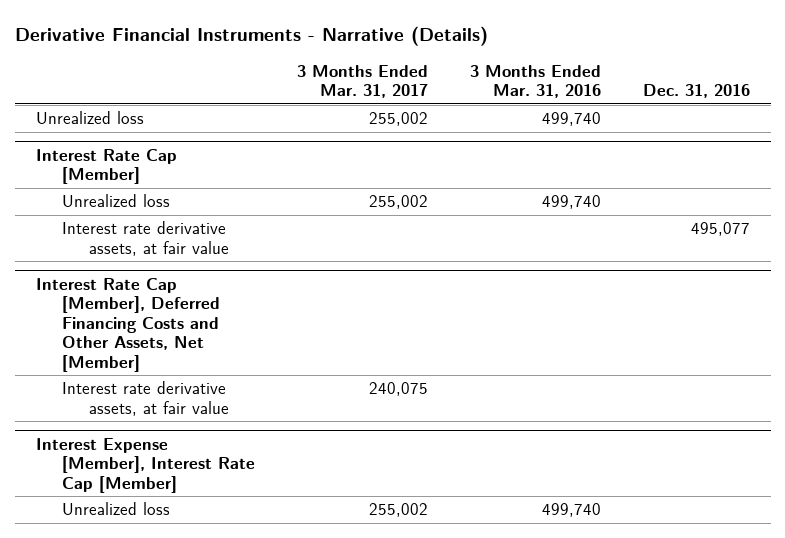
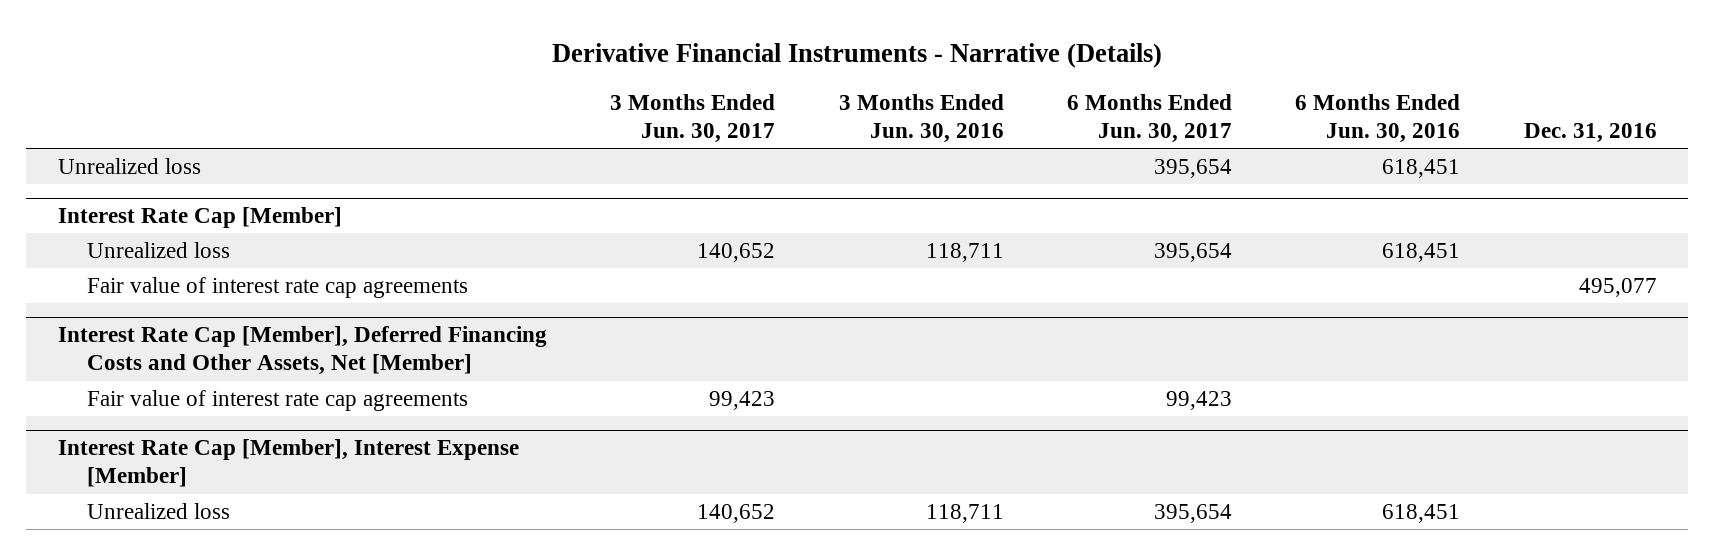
- | 3 Months Ended Mar. 31, 2017 | 3 Months Ended Mar. 31, 2016 | Dec. 31, 2016
+ | 3 Months Ended Jun. 30, 2017 | 3 Months Ended Jun. 30, 2016 | 6 Months Ended Jun. 30, 2017 | 6 Months Ended Jun. 30, 2016 | Dec. 31, 2016
@ Interest Rate Cap [Member]
- Interest rate derivative assets, at fair value | | | 495,077
+ Fair value of interest rate cap agreements | | | | | 495,077
@ Interest Rate Cap [Member], Deferred Financing Costs and Other Assets, Net [Member]
- Interest rate derivative assets, at fair value | 240,075 | |
- Interest Expense [Member], Interest Rate Cap [Member]
@ Interest Rate Cap [Member], Deferred Financing Costs and Other Assets, Net [Member]
+ Fair value of interest rate cap agreements | 99,423 | | 99,423 | |
+ Interest Rate Cap [Member], Interest Expense [Member]

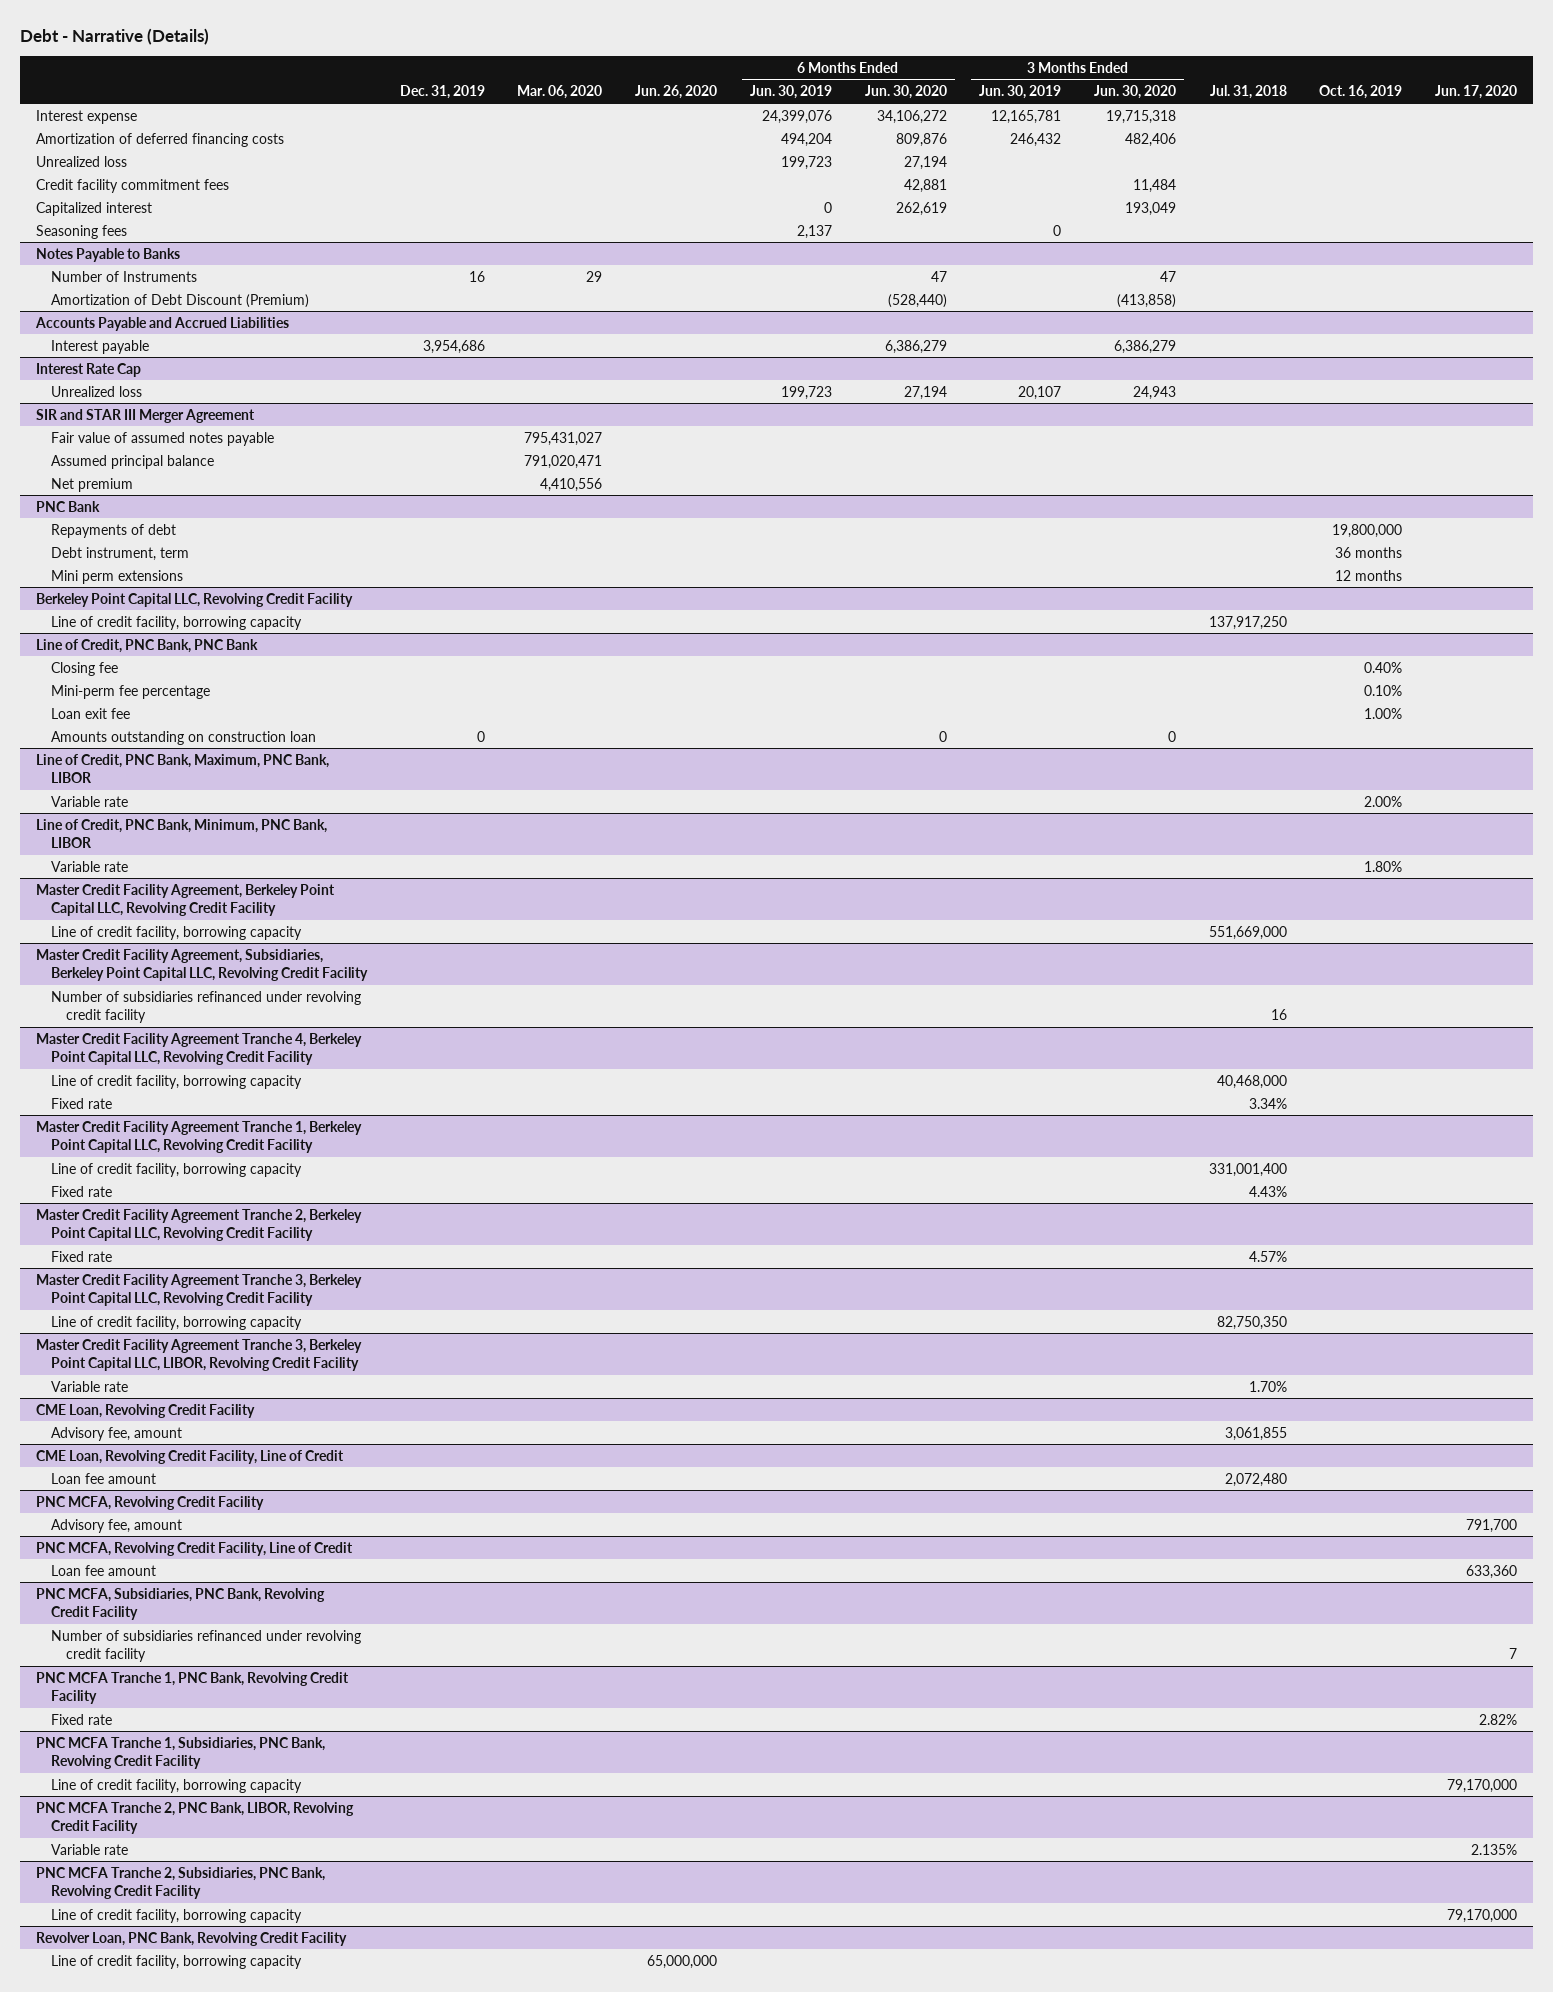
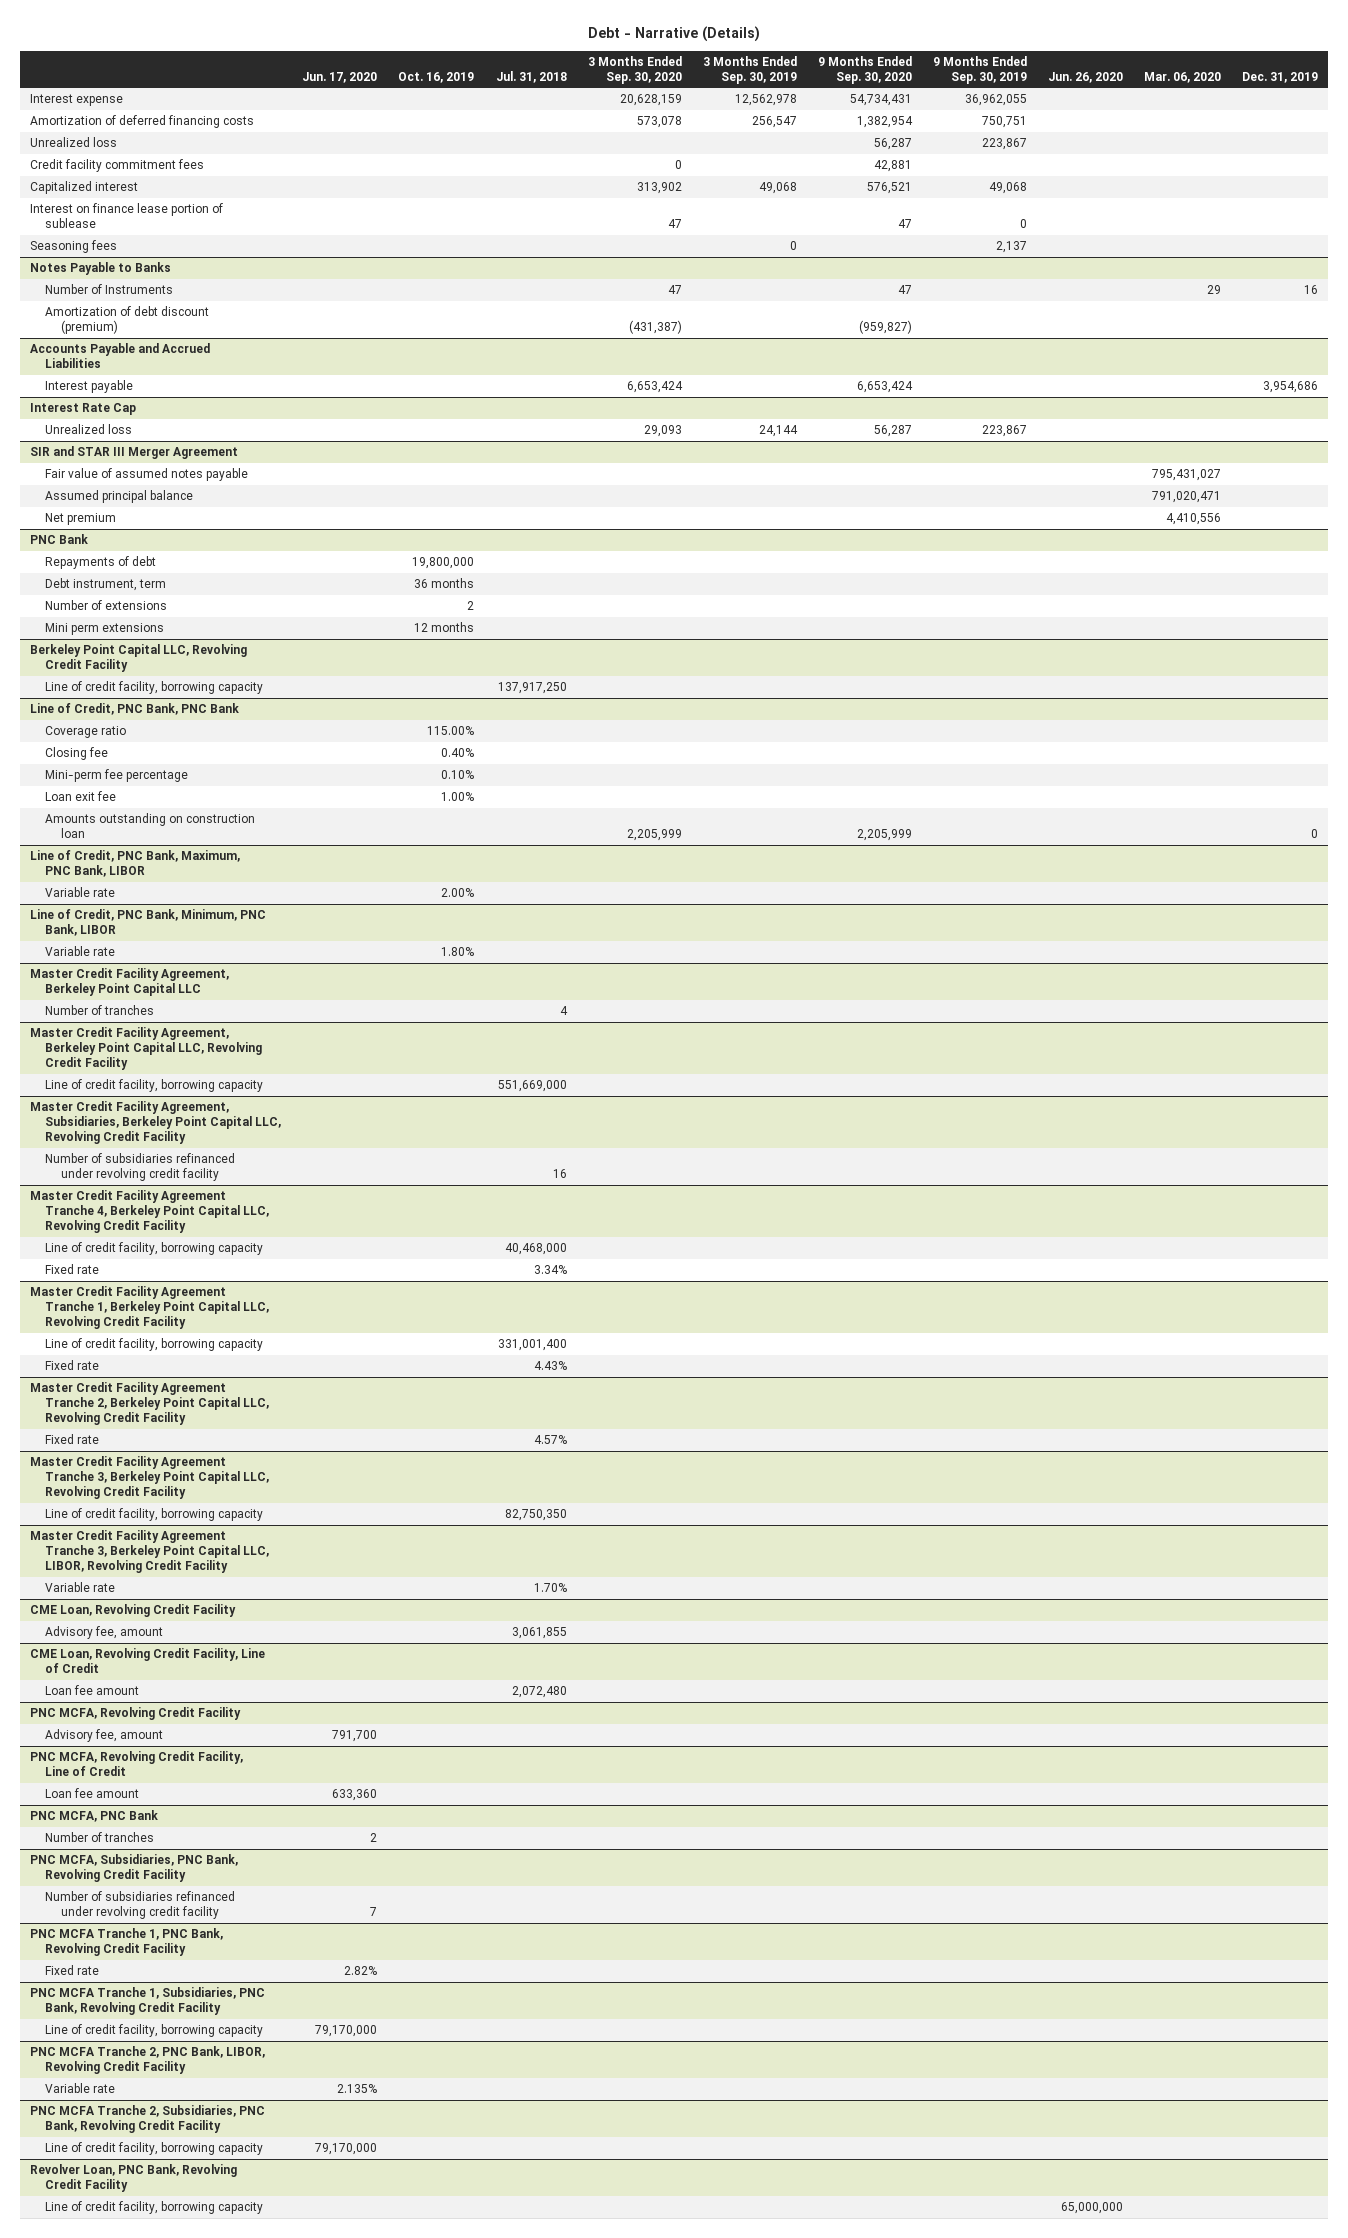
- | Dec. 31, 2019 | Mar. 06, 2020 | Jun. 26, 2020 | 6 Months Ended Jun. 30, 2019 | 6 Months Ended Jun. 30, 2020 | 3 Months Ended Jun. 30, 2019 | 3 Months Ended Jun. 30, 2020 | Jul. 31, 2018 | Oct. 16, 2019 | Jun. 17, 2020
+ | Jun. 17, 2020 | Oct. 16, 2019 | Jul. 31, 2018 | 3 Months Ended Sep. 30, 2020 | 3 Months Ended Sep. 30, 2019 | 9 Months Ended Sep. 30, 2020 | 9 Months Ended Sep. 30, 2019 | Jun. 26, 2020 | Mar. 06, 2020 | Dec. 31, 2019
+ Interest on finance lease portion of sublease | | | | 47 | | 47 | 0 | | |
@ Notes Payable to Banks
- Amortization of Debt Discount (Premium) | | | | | (528,440) | | (413,858) | | |
+ Amortization of debt discount (premium) | | | | (431,387) | | (959,827) | | | |
@ PNC Bank
+ Number of extensions | | 2 | | | | | | | |
@ Line of Credit, PNC Bank, PNC Bank
+ Coverage ratio | | 115.00% | | | | | | | |
+ Master Credit Facility Agreement, Berkeley Point Capital LLC
+ Number of tranches | | | 4 | | | | | | |
+ PNC MCFA, PNC Bank
+ Number of tranches | 2 | | | | | | | | |

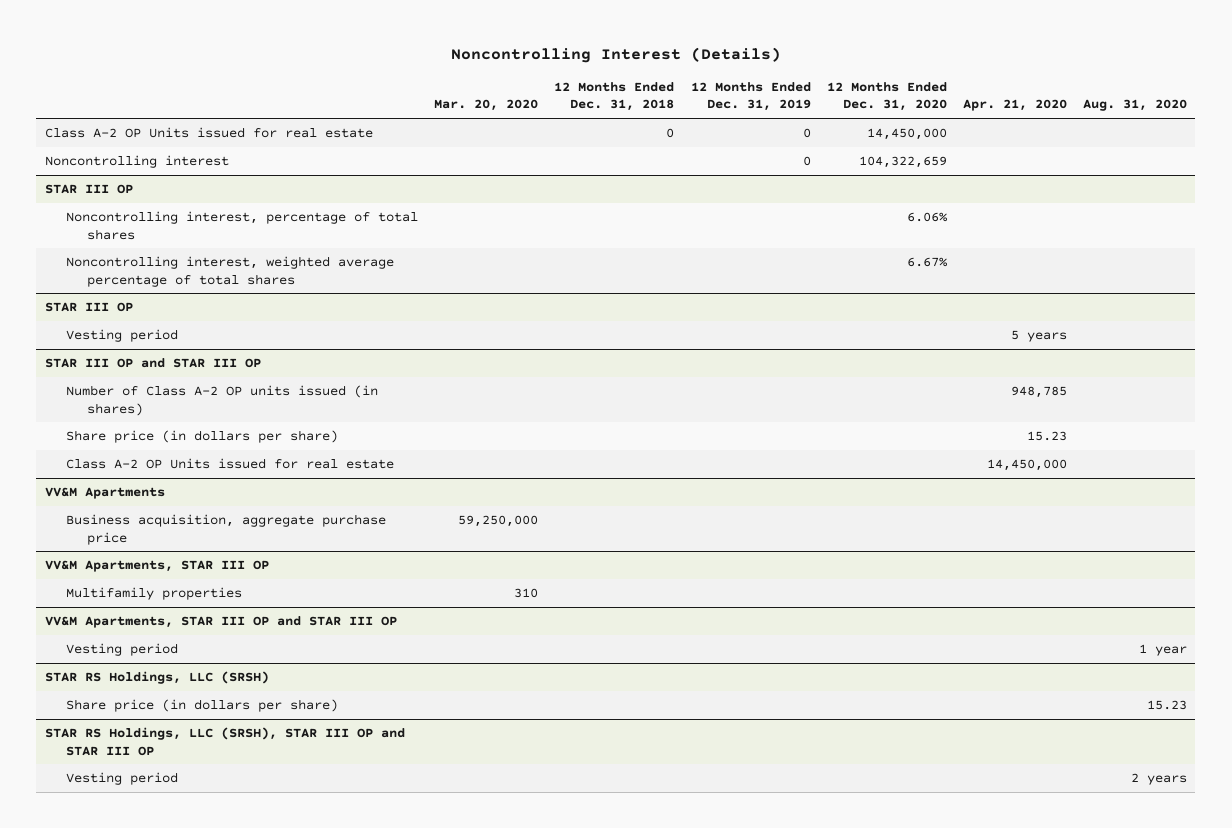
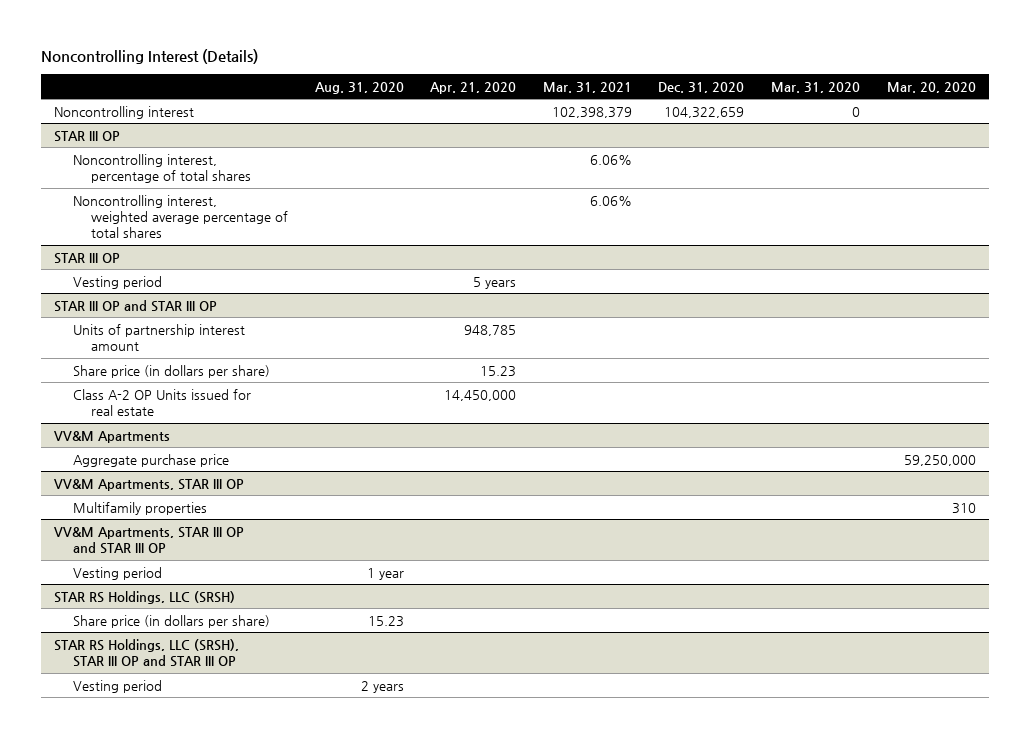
- | Mar. 20, 2020 | 12 Months Ended Dec. 31, 2018 | 12 Months Ended Dec. 31, 2019 | 12 Months Ended Dec. 31, 2020 | Apr. 21, 2020 | Aug. 31, 2020
+ | Aug. 31, 2020 | Apr. 21, 2020 | Mar. 31, 2021 | Dec. 31, 2020 | Mar. 31, 2020 | Mar. 20, 2020
- Class A-2 OP Units issued for real estate | | 0 | 0 | 14,450,000 | |
@ STAR III OP and STAR III OP
- Number of Class A-2 OP units issued (in shares) | | | | | 948,785 |
+ Units of partnership interest amount | | 948,785 | | | |
@ VV&M Apartments
- Business acquisition, aggregate purchase price | 59,250,000 | | | | |
+ Aggregate purchase price | | | | | | 59,250,000

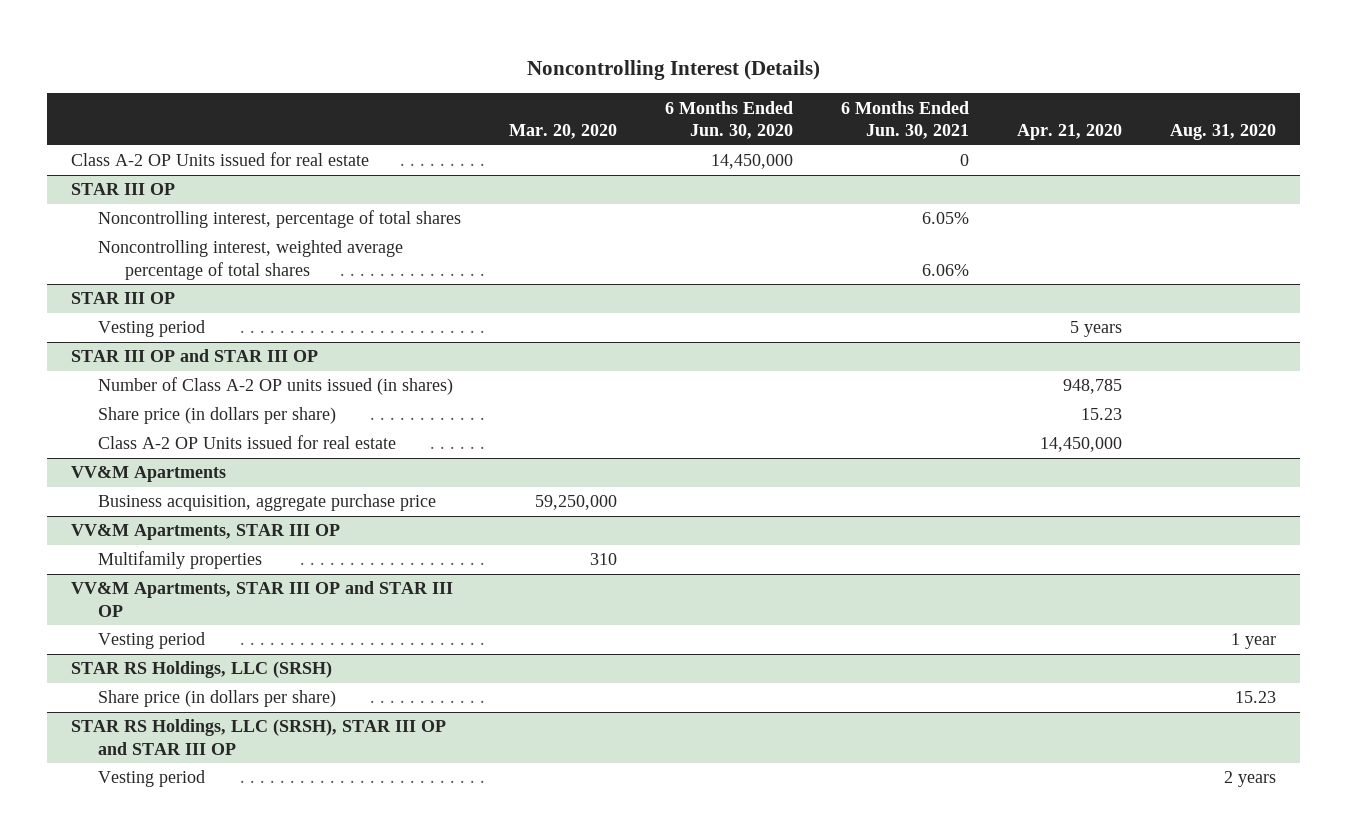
- | Aug. 31, 2020 | Apr. 21, 2020 | Mar. 31, 2021 | Dec. 31, 2020 | Mar. 31, 2020 | Mar. 20, 2020
+ | Mar. 20, 2020 | 6 Months Ended Jun. 30, 2020 | 6 Months Ended Jun. 30, 2021 | Apr. 21, 2020 | Aug. 31, 2020
- Noncontrolling interest | | | 102,398,379 | 104,322,659 | 0 |
+ Class A-2 OP Units issued for real estate | | 14,450,000 | 0 | |
@ STAR III OP and STAR III OP
- Units of partnership interest amount | | 948,785 | | | |
+ Number of Class A-2 OP units issued (in shares) | | | | 948,785 |
@ VV&M Apartments
- Aggregate purchase price | | | | | | 59,250,000
+ Business acquisition, aggregate purchase price | 59,250,000 | | | |

